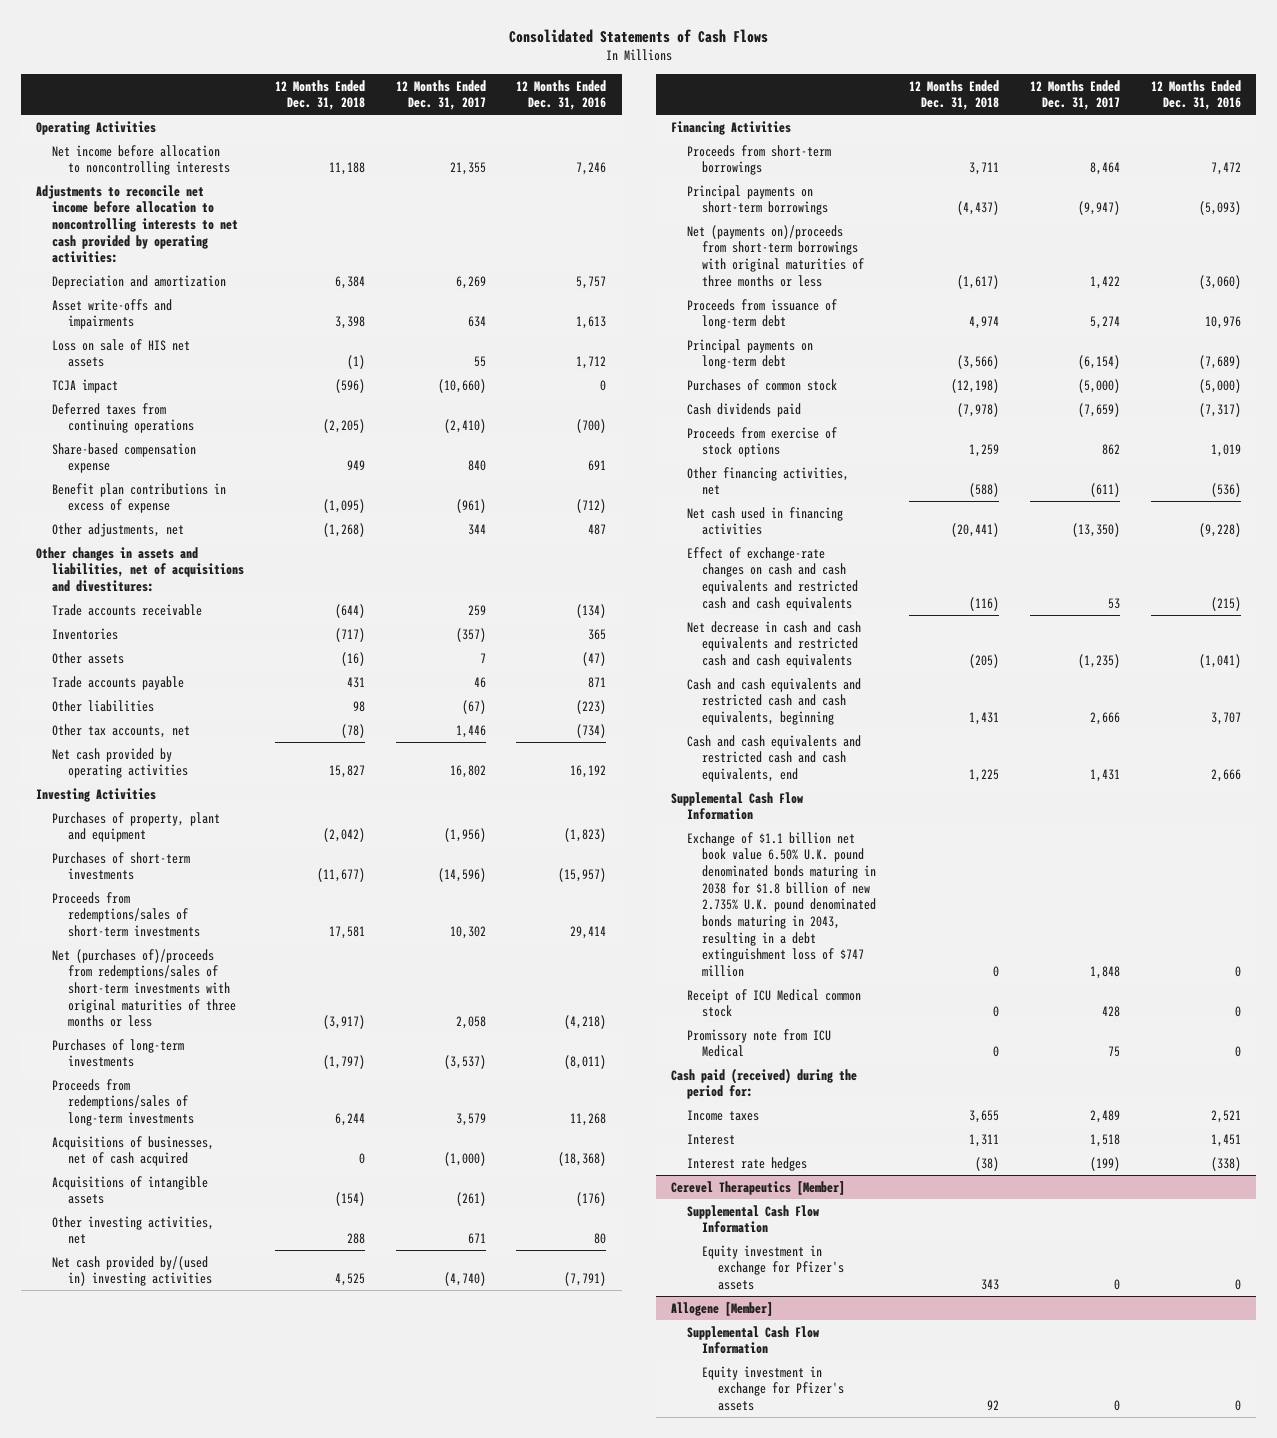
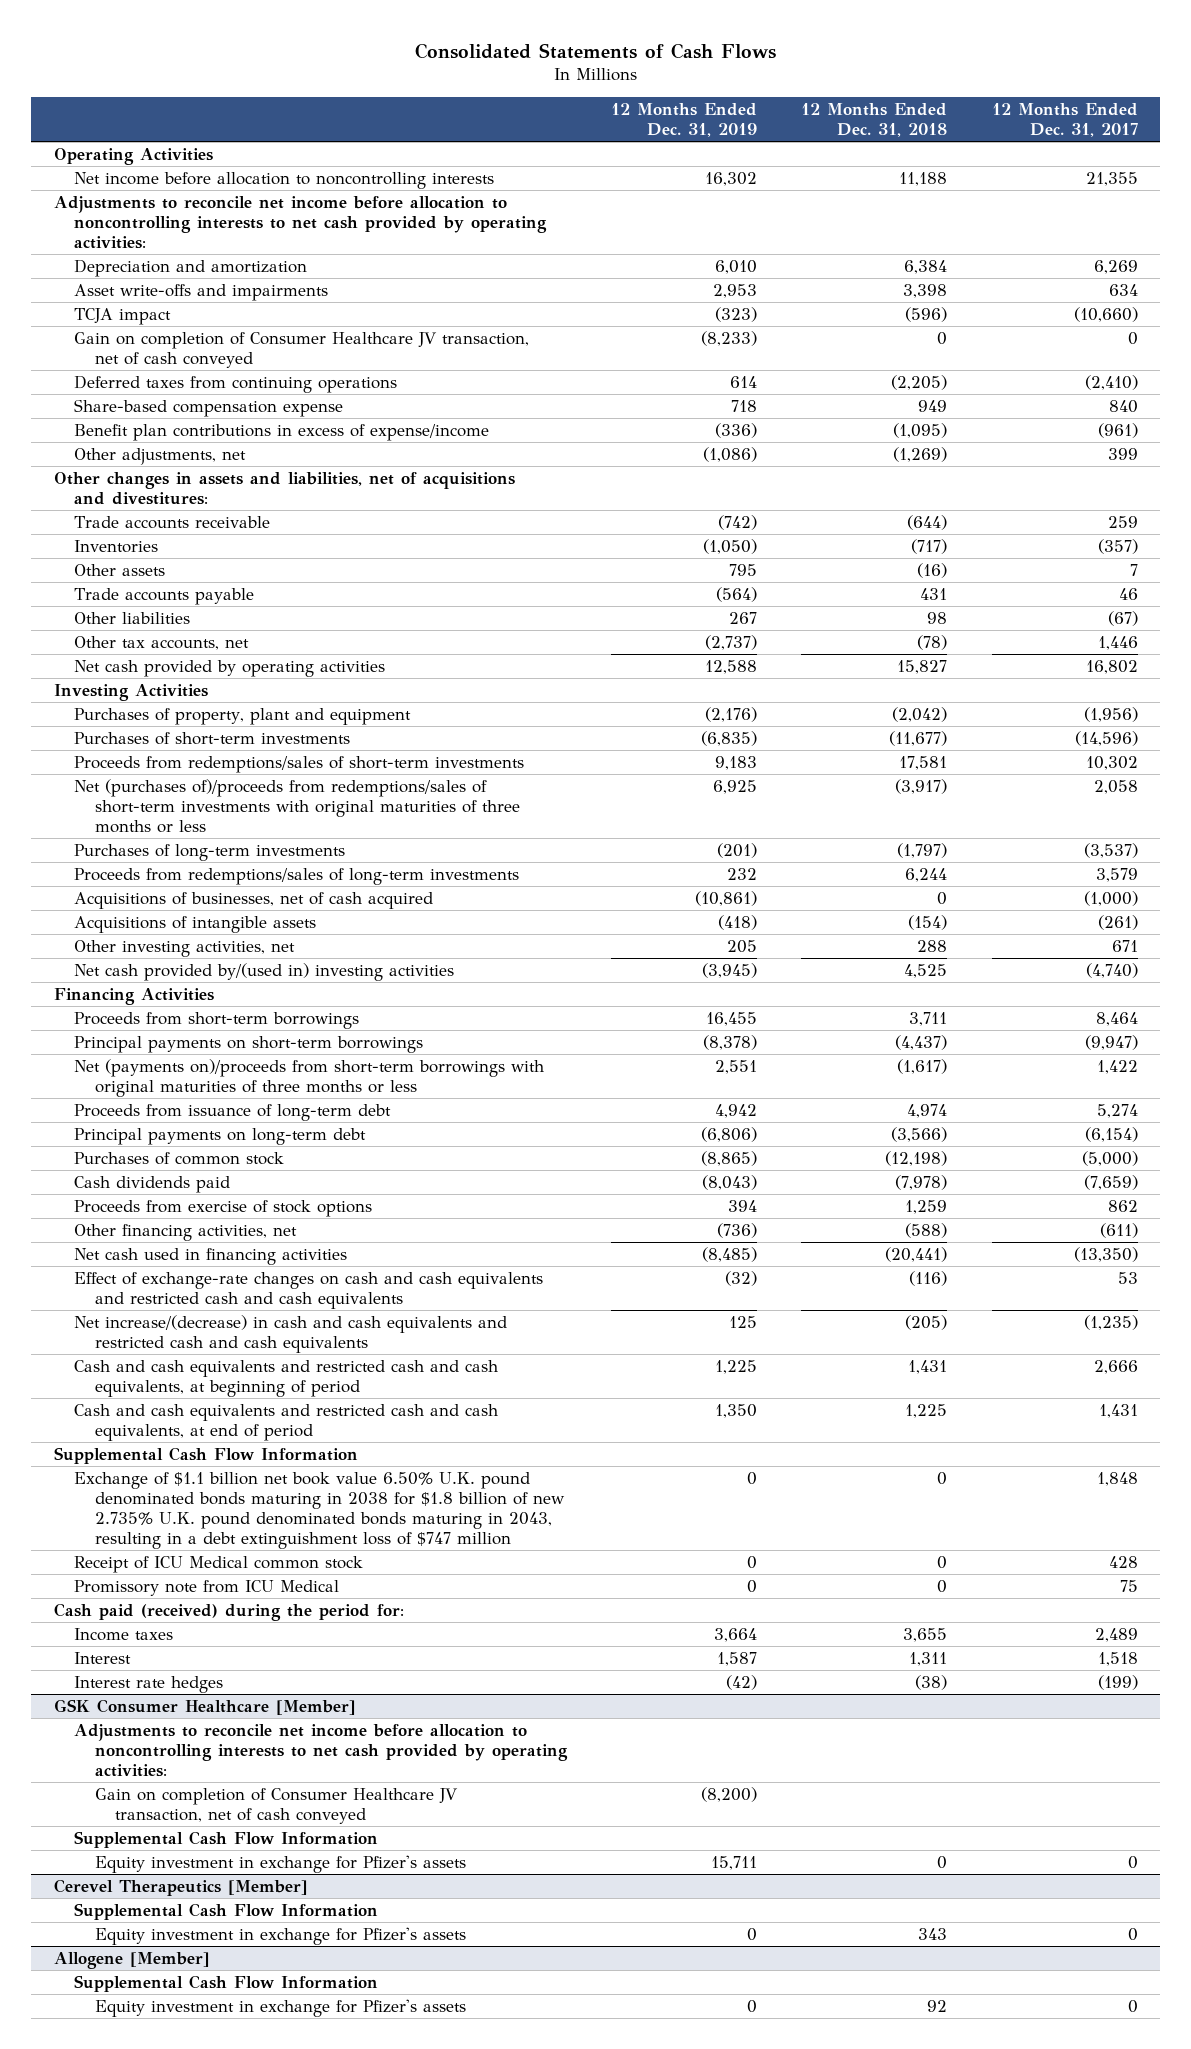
- | 12 Months Ended Dec. 31, 2018 | 12 Months Ended Dec. 31, 2017 | 12 Months Ended Dec. 31, 2016
+ | 12 Months Ended Dec. 31, 2019 | 12 Months Ended Dec. 31, 2018 | 12 Months Ended Dec. 31, 2017
- Loss on sale of HIS net assets | (1) | 55 | 1,712
+ Gain on completion of Consumer Healthcare JV transaction, net of cash conveyed | (8,233) | 0 | 0
- Benefit plan contributions in excess of expense | (1,095) | (961) | (712)
- Other adjustments, net | (1,268) | 344 | 487
+ Benefit plan contributions in excess of expense/income | (336) | (1,095) | (961)
+ Other adjustments, net | (1,086) | (1,269) | 399
- Net decrease in cash and cash equivalents and restricted cash and cash equivalents | (205) | (1,235) | (1,041)
- Cash and cash equivalents and restricted cash and cash equivalents, beginning | 1,431 | 2,666 | 3,707
- Cash and cash equivalents and restricted cash and cash equivalents, end | 1,225 | 1,431 | 2,666
+ Net increase/(decrease) in cash and cash equivalents and restricted cash and cash equivalents | 125 | (205) | (1,235)
+ Cash and cash equivalents and restricted cash and cash equivalents, at beginning of period | 1,225 | 1,431 | 2,666
+ Cash and cash equivalents and restricted cash and cash equivalents, at end of period | 1,350 | 1,225 | 1,431
+ GSK Consumer Healthcare [Member]
+ Adjustments to reconcile net income before allocation to noncontrolling interests to net cash provided by operating activities:
+ Gain on completion of Consumer Healthcare JV transaction, net of cash conveyed | (8,200) | |
+ Supplemental Cash Flow Information
+ Equity investment in exchange for Pfizer's assets | 15,711 | 0 | 0

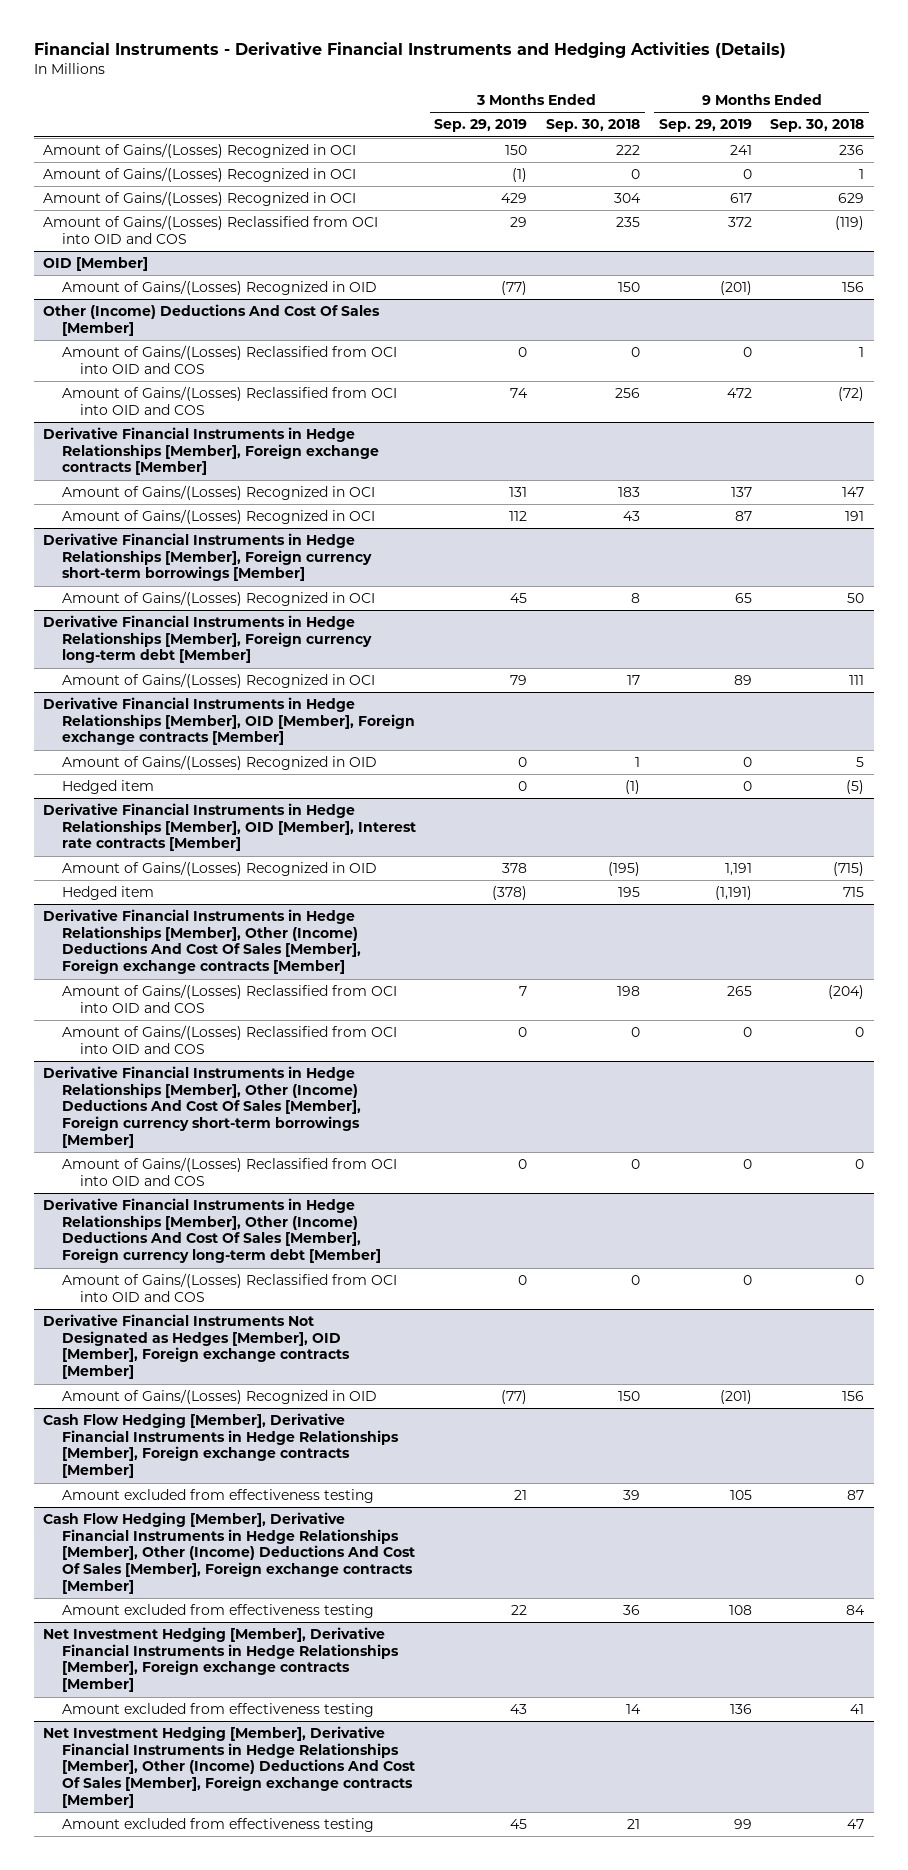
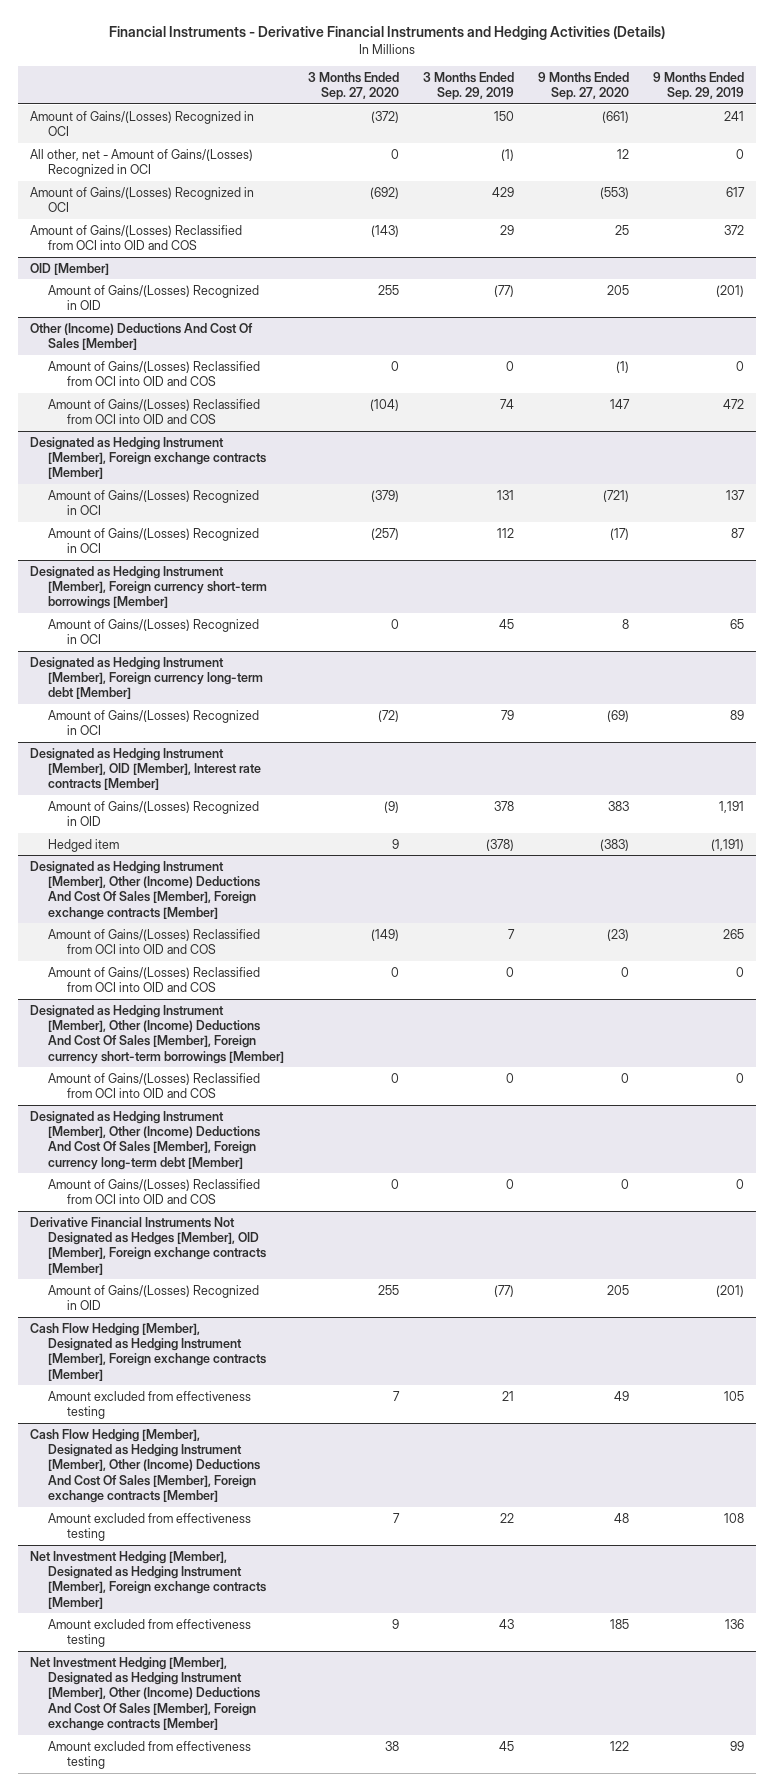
- | 3 Months Ended Sep. 29, 2019 | 3 Months Ended Sep. 30, 2018 | 9 Months Ended Sep. 29, 2019 | 9 Months Ended Sep. 30, 2018
+ | 3 Months Ended Sep. 27, 2020 | 3 Months Ended Sep. 29, 2019 | 9 Months Ended Sep. 27, 2020 | 9 Months Ended Sep. 29, 2019
- Amount of Gains/(Losses) Recognized in OCI | (1) | 0 | 0 | 1
+ All other, net - Amount of Gains/(Losses) Recognized in OCI | 0 | (1) | 12 | 0
- Derivative Financial Instruments in Hedge Relationships [Member], Foreign exchange contracts [Member]
+ Designated as Hedging Instrument [Member], Foreign exchange contracts [Member]
- Derivative Financial Instruments in Hedge Relationships [Member], Foreign currency short-term borrowings [Member]
+ Designated as Hedging Instrument [Member], Foreign currency short-term borrowings [Member]
- Derivative Financial Instruments in Hedge Relationships [Member], Foreign currency long-term debt [Member]
+ Designated as Hedging Instrument [Member], Foreign currency long-term debt [Member]
- Derivative Financial Instruments in Hedge Relationships [Member], OID [Member], Foreign exchange contracts [Member]
- Amount of Gains/(Losses) Recognized in OID | 0 | 1 | 0 | 5
- Hedged item | 0 | (1) | 0 | (5)
- Derivative Financial Instruments in Hedge Relationships [Member], OID [Member], Interest rate contracts [Member]
+ Designated as Hedging Instrument [Member], OID [Member], Interest rate contracts [Member]
- Derivative Financial Instruments in Hedge Relationships [Member], Other (Income) Deductions And Cost Of Sales [Member], Foreign exchange contracts [Member]
+ Designated as Hedging Instrument [Member], Other (Income) Deductions And Cost Of Sales [Member], Foreign exchange contracts [Member]
- Derivative Financial Instruments in Hedge Relationships [Member], Other (Income) Deductions And Cost Of Sales [Member], Foreign currency short-term borrowings [Member]
+ Designated as Hedging Instrument [Member], Other (Income) Deductions And Cost Of Sales [Member], Foreign currency short-term borrowings [Member]
- Derivative Financial Instruments in Hedge Relationships [Member], Other (Income) Deductions And Cost Of Sales [Member], Foreign currency long-term debt [Member]
+ Designated as Hedging Instrument [Member], Other (Income) Deductions And Cost Of Sales [Member], Foreign currency long-term debt [Member]
- Cash Flow Hedging [Member], Derivative Financial Instruments in Hedge Relationships [Member], Foreign exchange contracts [Member]
+ Cash Flow Hedging [Member], Designated as Hedging Instrument [Member], Foreign exchange contracts [Member]
- Cash Flow Hedging [Member], Derivative Financial Instruments in Hedge Relationships [Member], Other (Income) Deductions And Cost Of Sales [Member], Foreign exchange contracts [Member]
+ Cash Flow Hedging [Member], Designated as Hedging Instrument [Member], Other (Income) Deductions And Cost Of Sales [Member], Foreign exchange contracts [Member]
- Net Investment Hedging [Member], Derivative Financial Instruments in Hedge Relationships [Member], Foreign exchange contracts [Member]
+ Net Investment Hedging [Member], Designated as Hedging Instrument [Member], Foreign exchange contracts [Member]
- Net Investment Hedging [Member], Derivative Financial Instruments in Hedge Relationships [Member], Other (Income) Deductions And Cost Of Sales [Member], Foreign exchange contracts [Member]
+ Net Investment Hedging [Member], Designated as Hedging Instrument [Member], Other (Income) Deductions And Cost Of Sales [Member], Foreign exchange contracts [Member]

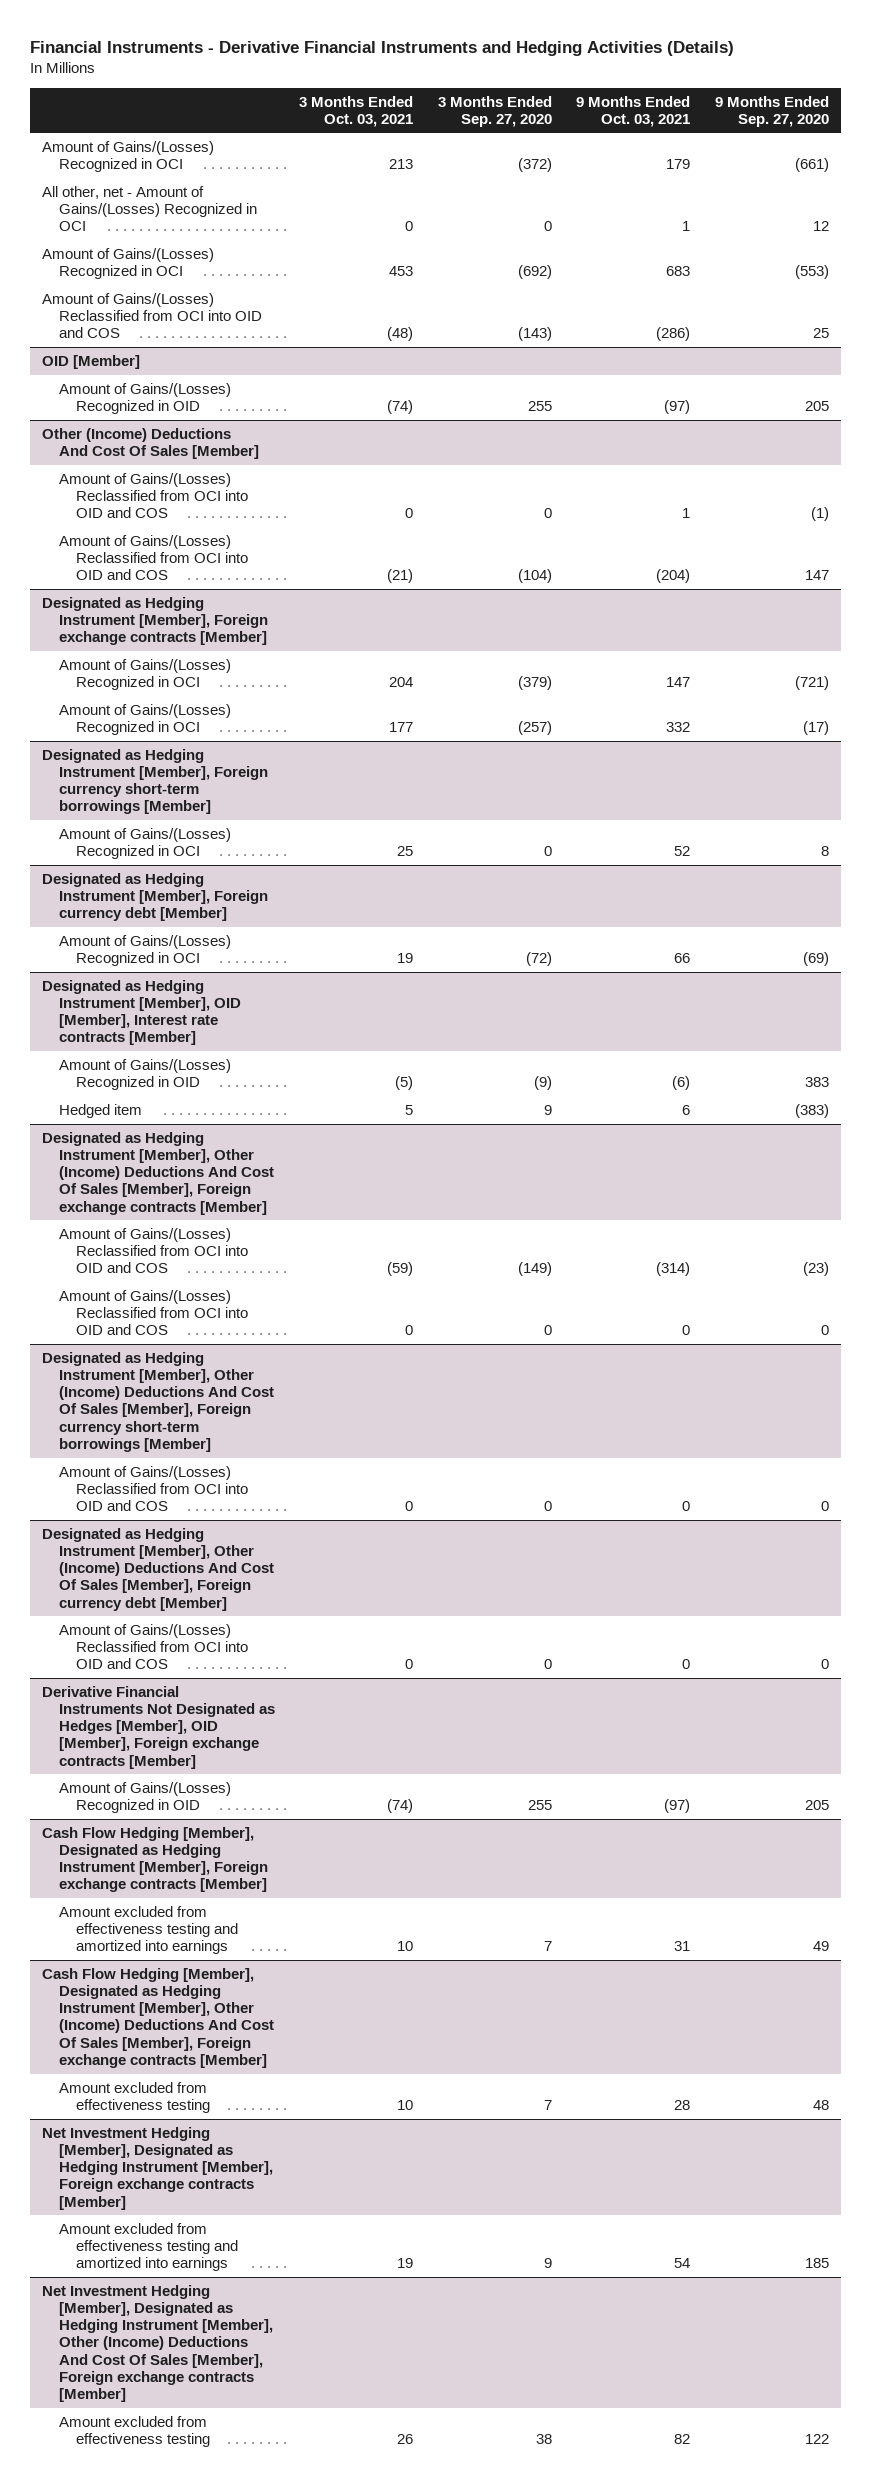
- | 3 Months Ended Sep. 27, 2020 | 3 Months Ended Sep. 29, 2019 | 9 Months Ended Sep. 27, 2020 | 9 Months Ended Sep. 29, 2019
+ | 3 Months Ended Oct. 03, 2021 | 3 Months Ended Sep. 27, 2020 | 9 Months Ended Oct. 03, 2021 | 9 Months Ended Sep. 27, 2020
- Designated as Hedging Instrument [Member], Foreign currency long-term debt [Member]
+ Designated as Hedging Instrument [Member], Foreign currency debt [Member]
- Designated as Hedging Instrument [Member], Other (Income) Deductions And Cost Of Sales [Member], Foreign currency long-term debt [Member]
+ Designated as Hedging Instrument [Member], Other (Income) Deductions And Cost Of Sales [Member], Foreign currency debt [Member]
@ Cash Flow Hedging [Member], Designated as Hedging Instrument [Member], Foreign exchange contracts [Member]
- Amount excluded from effectiveness testing | 7 | 21 | 49 | 105
+ Amount excluded from effectiveness testing and amortized into earnings | 10 | 7 | 31 | 49
@ Net Investment Hedging [Member], Designated as Hedging Instrument [Member], Foreign exchange contracts [Member]
- Amount excluded from effectiveness testing | 9 | 43 | 185 | 136
+ Amount excluded from effectiveness testing and amortized into earnings | 19 | 9 | 54 | 185

